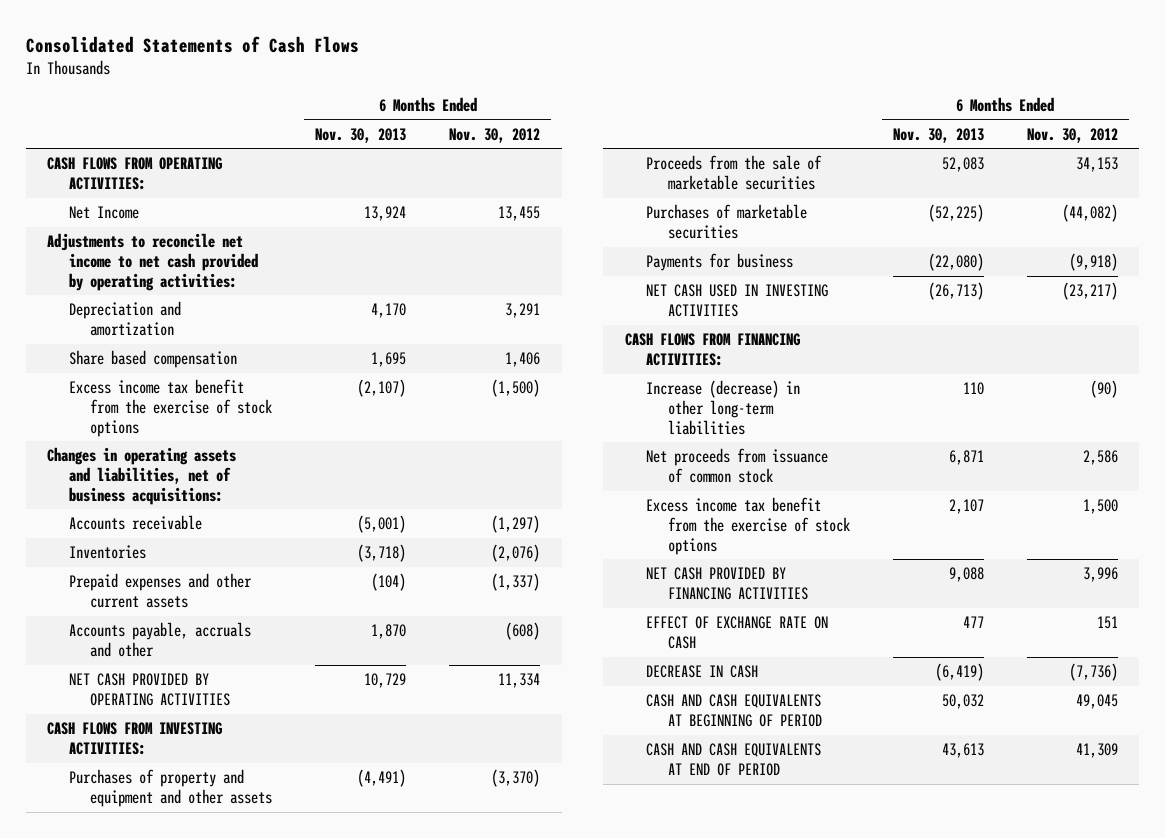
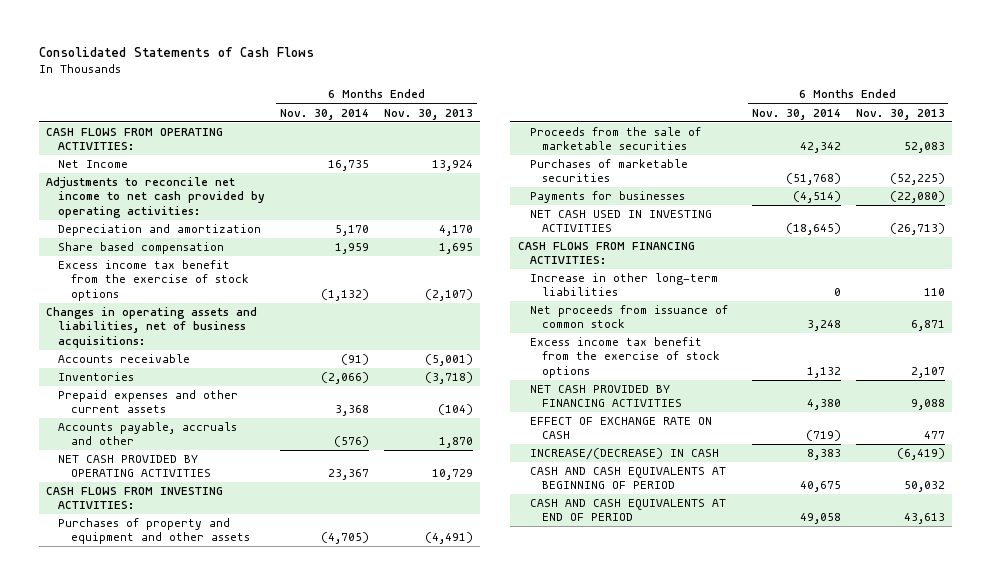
- | 6 Months Ended Nov. 30, 2013 | 6 Months Ended Nov. 30, 2012
+ | 6 Months Ended Nov. 30, 2014 | 6 Months Ended Nov. 30, 2013
- Payments for business | (22,080) | (9,918)
+ Payments for businesses | (4,514) | (22,080)
- Increase (decrease) in other long-term liabilities | 110 | (90)
+ Increase in other long-term liabilities | 0 | 110
- DECREASE IN CASH | (6,419) | (7,736)
+ INCREASE/(DECREASE) IN CASH | 8,383 | (6,419)

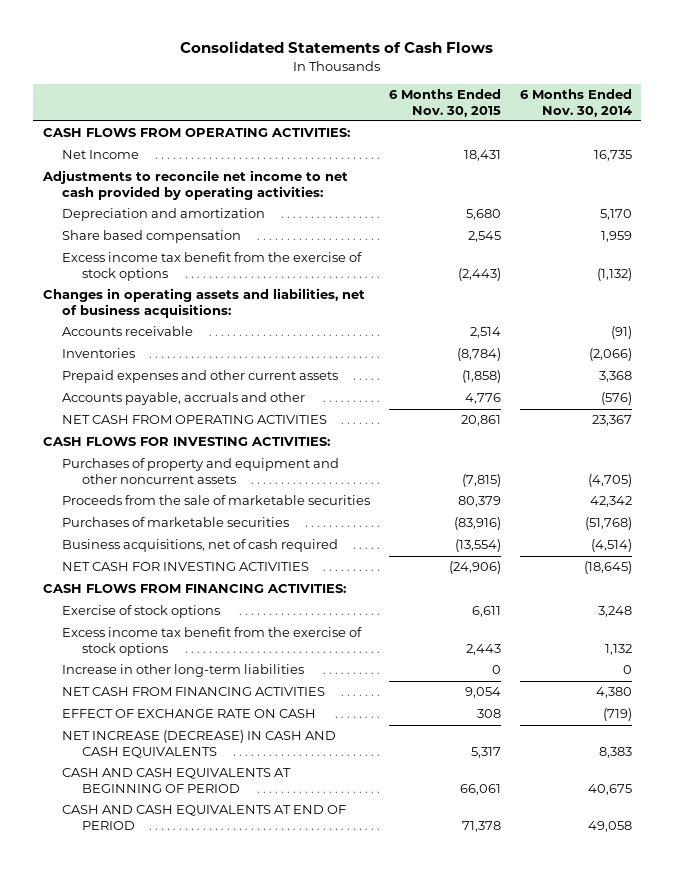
- | 6 Months Ended Nov. 30, 2014 | 6 Months Ended Nov. 30, 2013
+ | 6 Months Ended Nov. 30, 2015 | 6 Months Ended Nov. 30, 2014
- NET CASH PROVIDED BY OPERATING ACTIVITIES | 23,367 | 10,729
- CASH FLOWS FROM INVESTING ACTIVITIES:
- Purchases of property and equipment and other assets | (4,705) | (4,491)
+ NET CASH FROM OPERATING ACTIVITIES | 20,861 | 23,367
+ CASH FLOWS FOR INVESTING ACTIVITIES:
+ Purchases of property and equipment and other noncurrent assets | (7,815) | (4,705)
- Payments for businesses | (4,514) | (22,080)
- NET CASH USED IN INVESTING ACTIVITIES | (18,645) | (26,713)
+ Business acquisitions, net of cash required | (13,554) | (4,514)
+ NET CASH FOR INVESTING ACTIVITIES | (24,906) | (18,645)
- Net proceeds from issuance of common stock | 3,248 | 6,871
+ Exercise of stock options | 6,611 | 3,248
- NET CASH PROVIDED BY FINANCING ACTIVITIES | 4,380 | 9,088
moved down: Increase in other long-term liabilities | 0 | 0
+ NET CASH FROM FINANCING ACTIVITIES | 9,054 | 4,380
- INCREASE/(DECREASE) IN CASH | 8,383 | (6,419)
+ NET INCREASE (DECREASE) IN CASH AND CASH EQUIVALENTS | 5,317 | 8,383

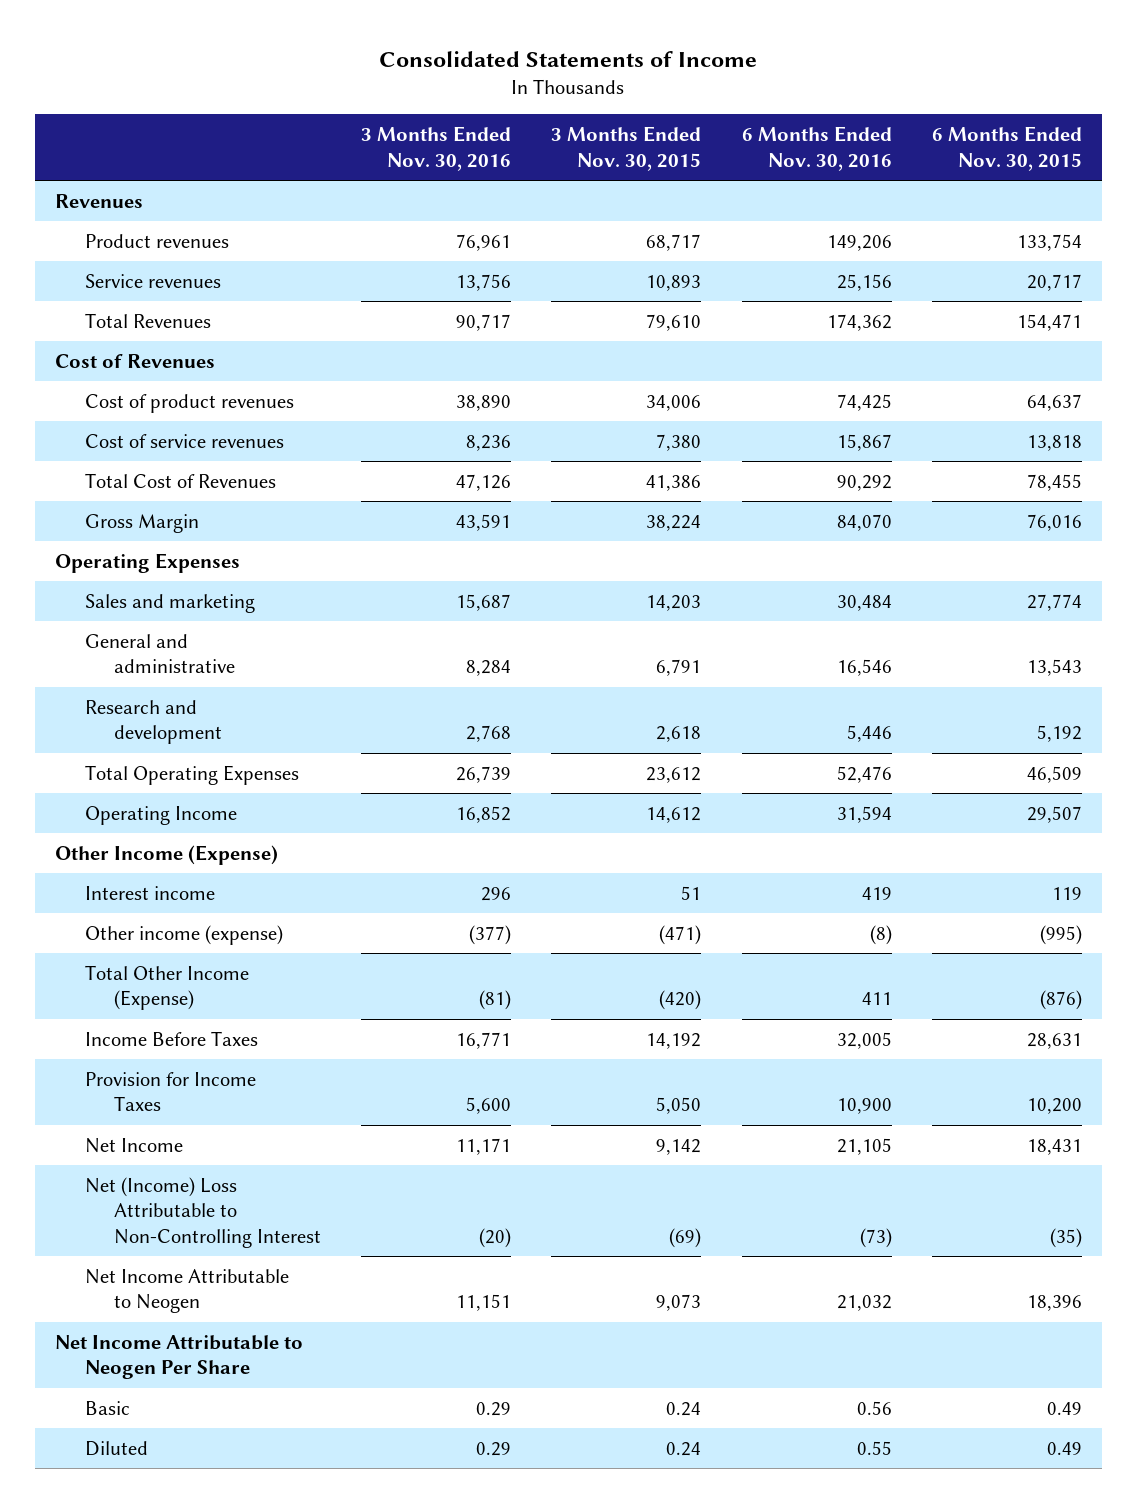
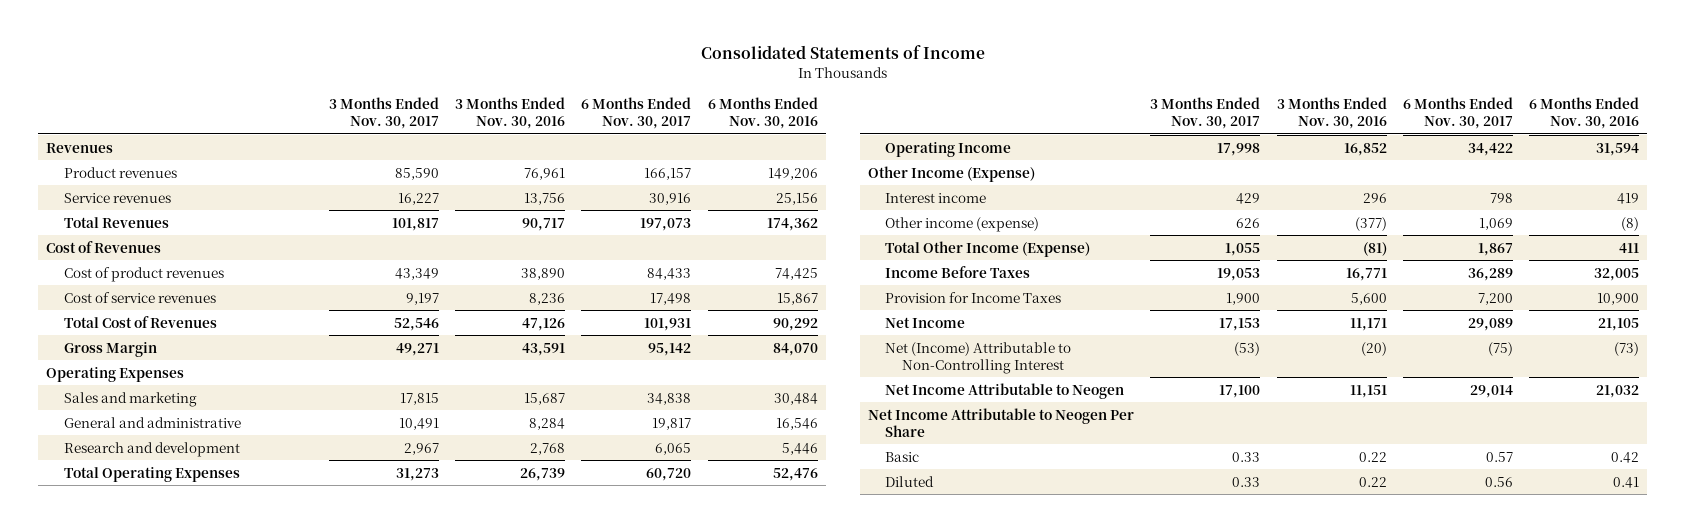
- | 3 Months Ended Nov. 30, 2016 | 3 Months Ended Nov. 30, 2015 | 6 Months Ended Nov. 30, 2016 | 6 Months Ended Nov. 30, 2015
+ | 3 Months Ended Nov. 30, 2017 | 3 Months Ended Nov. 30, 2016 | 6 Months Ended Nov. 30, 2017 | 6 Months Ended Nov. 30, 2016
- Net (Income) Loss Attributable to Non-Controlling Interest | (20) | (69) | (73) | (35)
+ Net (Income) Attributable to Non-Controlling Interest | (53) | (20) | (75) | (73)
- Basic | 0.29 | 0.24 | 0.56 | 0.49
- Diluted | 0.29 | 0.24 | 0.55 | 0.49
+ Basic | 0.33 | 0.22 | 0.57 | 0.42
+ Diluted | 0.33 | 0.22 | 0.56 | 0.41

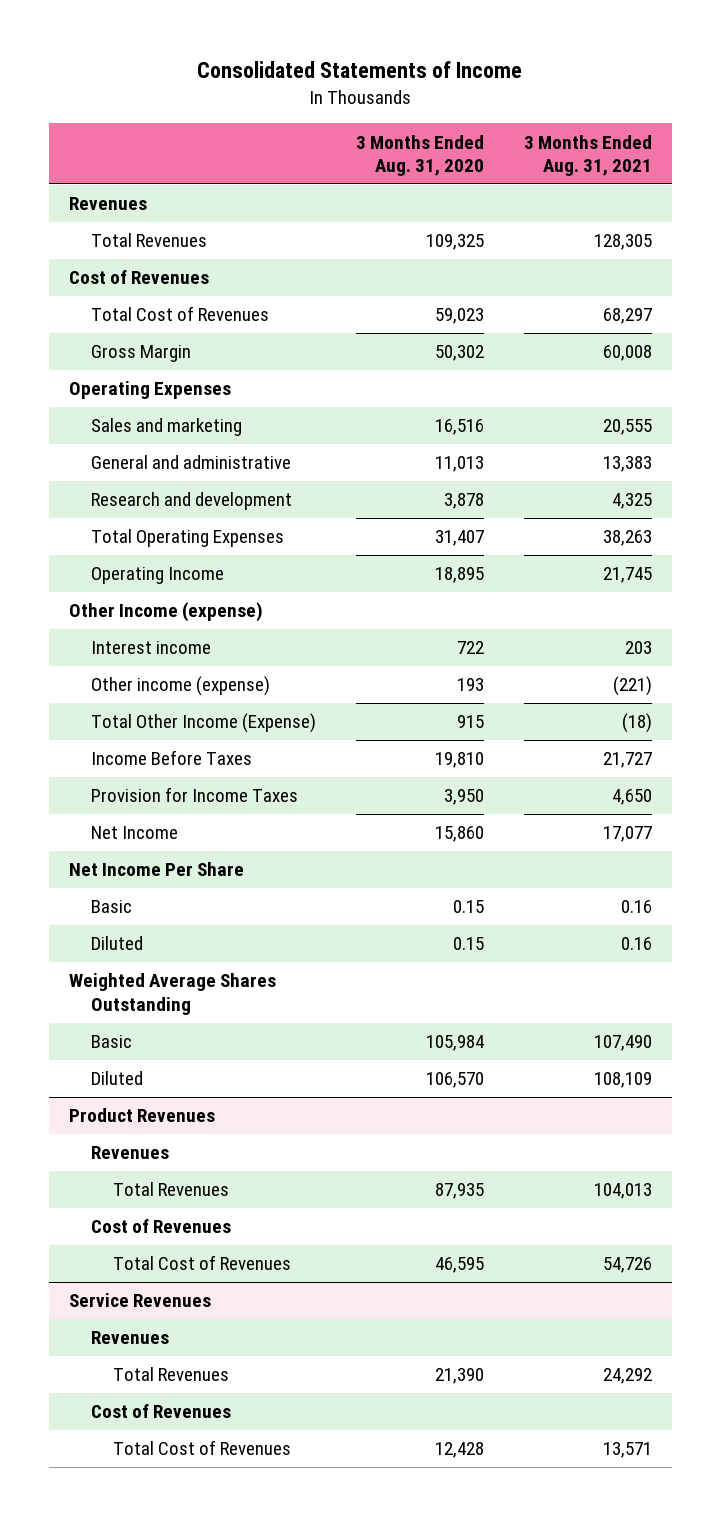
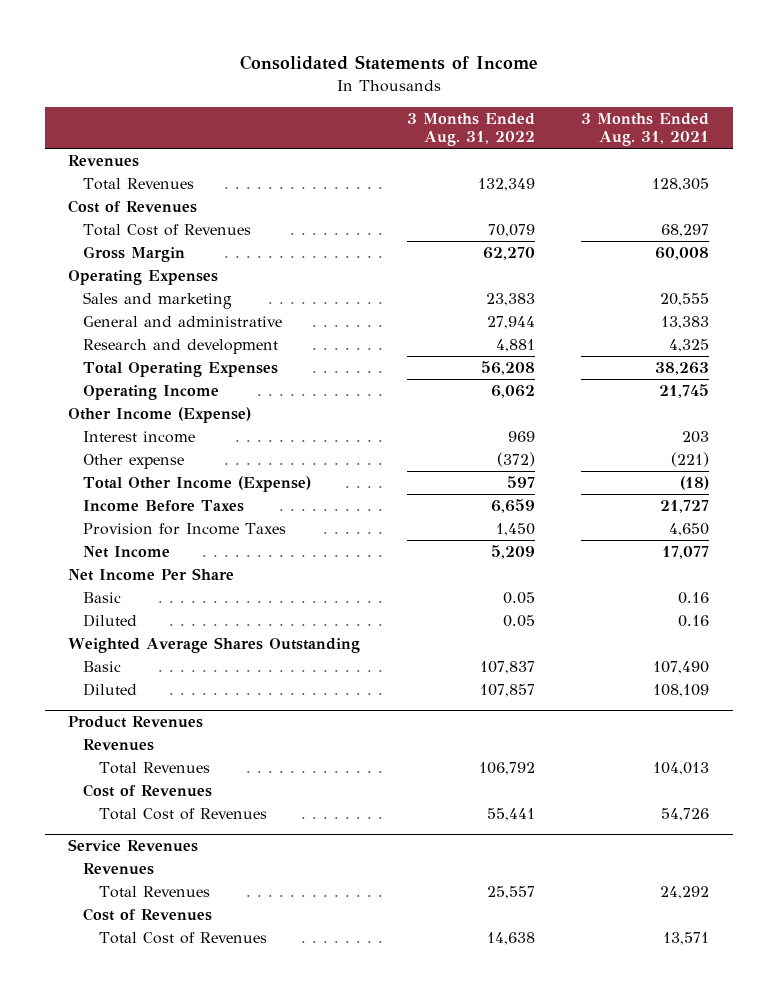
- | 3 Months Ended Aug. 31, 2020 | 3 Months Ended Aug. 31, 2021
+ | 3 Months Ended Aug. 31, 2022 | 3 Months Ended Aug. 31, 2021
- Other Income (expense)
+ Other Income (Expense)
- Other income (expense) | 193 | (221)
+ Other expense | (372) | (221)

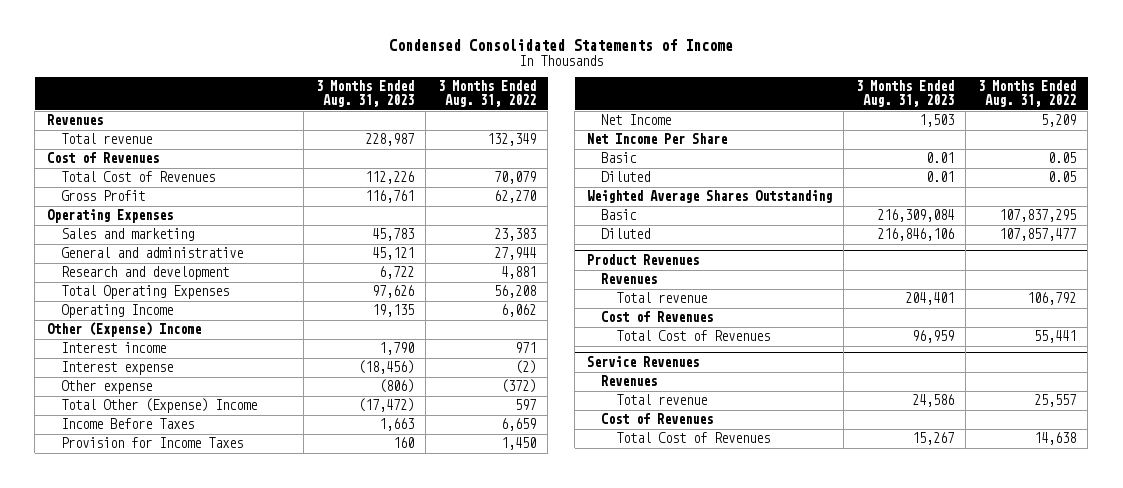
- Consolidated Statements of Income
+ Condensed Consolidated Statements of Income
- | 3 Months Ended Aug. 31, 2022 | 3 Months Ended Aug. 31, 2021
+ | 3 Months Ended Aug. 31, 2023 | 3 Months Ended Aug. 31, 2022
- Total Revenues | 132,349 | 128,305
+ Total revenue | 228,987 | 132,349
- Gross Margin | 62,270 | 60,008
+ Gross Profit | 116,761 | 62,270
- Other Income (Expense)
- Interest income | 969 | 203
+ Other (Expense) Income
+ Interest income | 1,790 | 971
+ Interest expense | (18,456) | (2)
- Total Other Income (Expense) | 597 | (18)
+ Total Other (Expense) Income | (17,472) | 597
- Basic | 107,837 | 107,490
- Diluted | 107,857 | 108,109
+ Basic | 216,309,084 | 107,837,295
+ Diluted | 216,846,106 | 107,857,477
@ Product Revenues
- Total Revenues | 106,792 | 104,013
+ Total revenue | 204,401 | 106,792
@ Service Revenues
- Total Revenues | 25,557 | 24,292
+ Total revenue | 24,586 | 25,557

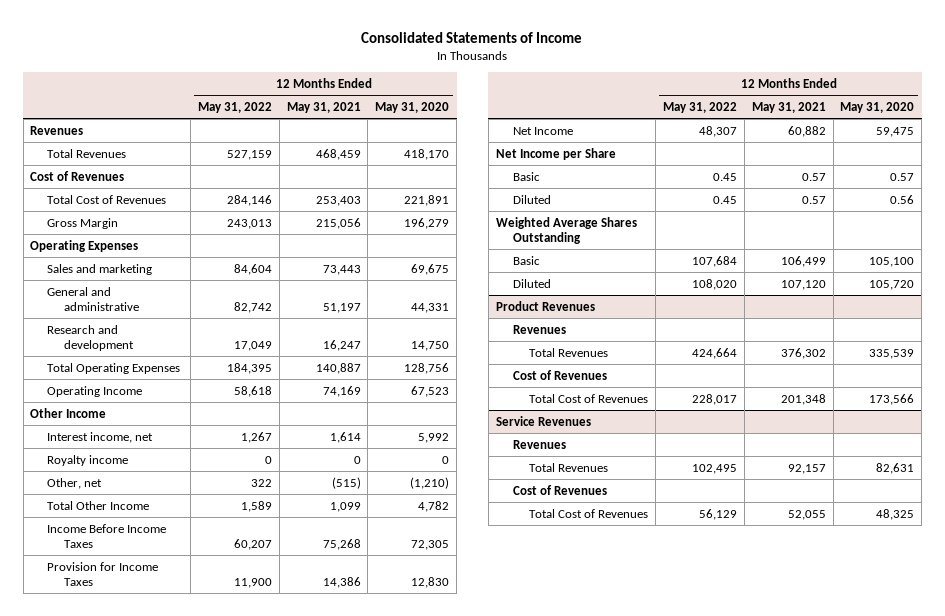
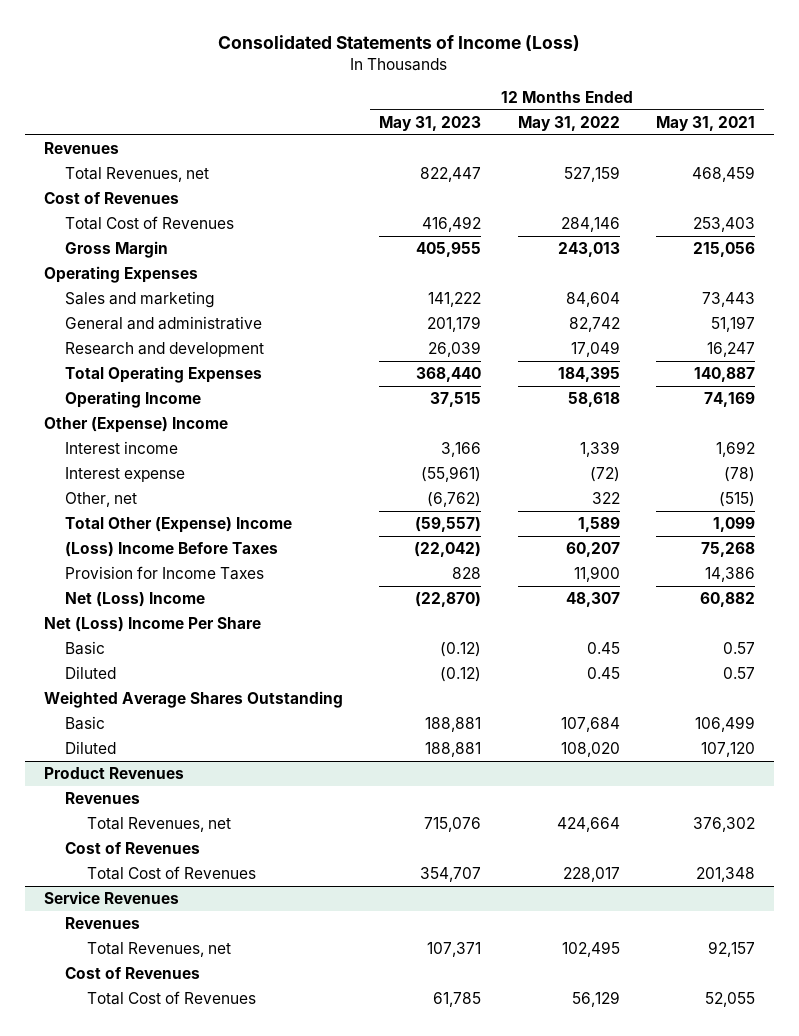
- Consolidated Statements of Income
+ Consolidated Statements of Income (Loss)
- | 12 Months Ended May 31, 2022 | 12 Months Ended May 31, 2021 | 12 Months Ended May 31, 2020
+ | 12 Months Ended May 31, 2023 | 12 Months Ended May 31, 2022 | 12 Months Ended May 31, 2021
- Total Revenues | 527,159 | 468,459 | 418,170
+ Total Revenues, net | 822,447 | 527,159 | 468,459
- Other Income
- Interest income, net | 1,267 | 1,614 | 5,992
- Royalty income | 0 | 0 | 0
+ Other (Expense) Income
+ Interest income | 3,166 | 1,339 | 1,692
+ Interest expense | (55,961) | (72) | (78)
- Total Other Income | 1,589 | 1,099 | 4,782
- Income Before Income Taxes | 60,207 | 75,268 | 72,305
+ Total Other (Expense) Income | (59,557) | 1,589 | 1,099
+ (Loss) Income Before Taxes | (22,042) | 60,207 | 75,268
- Net Income | 48,307 | 60,882 | 59,475
- Net Income per Share
+ Net (Loss) Income | (22,870) | 48,307 | 60,882
+ Net (Loss) Income Per Share
@ Product Revenues
- Total Revenues | 424,664 | 376,302 | 335,539
+ Total Revenues, net | 715,076 | 424,664 | 376,302
@ Service Revenues
- Total Revenues | 102,495 | 92,157 | 82,631
+ Total Revenues, net | 107,371 | 102,495 | 92,157

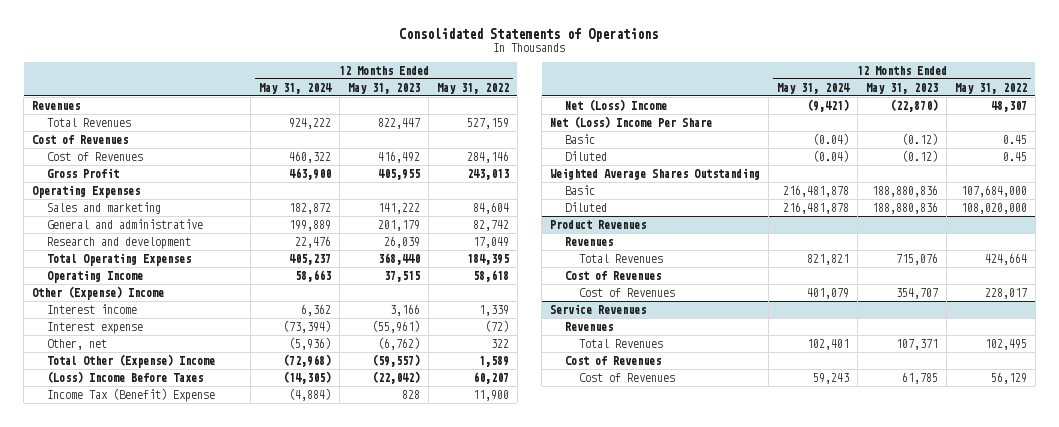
- Consolidated Statements of Income (Loss)
+ Consolidated Statements of Operations
- | 12 Months Ended May 31, 2023 | 12 Months Ended May 31, 2022 | 12 Months Ended May 31, 2021
+ | 12 Months Ended May 31, 2024 | 12 Months Ended May 31, 2023 | 12 Months Ended May 31, 2022
- Total Revenues, net | 822,447 | 527,159 | 468,459
+ Total Revenues | 924,222 | 822,447 | 527,159
- Total Cost of Revenues | 416,492 | 284,146 | 253,403
- Gross Margin | 405,955 | 243,013 | 215,056
+ Cost of Revenues | 460,322 | 416,492 | 284,146
+ Gross Profit | 463,900 | 405,955 | 243,013
- Provision for Income Taxes | 828 | 11,900 | 14,386
+ Income Tax (Benefit) Expense | (4,884) | 828 | 11,900
- Basic | 188,881 | 107,684 | 106,499
- Diluted | 188,881 | 108,020 | 107,120
+ Basic | 216,481,878 | 188,880,836 | 107,684,000
+ Diluted | 216,481,878 | 188,880,836 | 108,020,000
@ Product Revenues
- Total Revenues, net | 715,076 | 424,664 | 376,302
+ Total Revenues | 821,821 | 715,076 | 424,664
- Total Cost of Revenues | 354,707 | 228,017 | 201,348
+ Cost of Revenues | 401,079 | 354,707 | 228,017
@ Service Revenues
- Total Revenues, net | 107,371 | 102,495 | 92,157
+ Total Revenues | 102,401 | 107,371 | 102,495
- Total Cost of Revenues | 61,785 | 56,129 | 52,055
+ Cost of Revenues | 59,243 | 61,785 | 56,129

